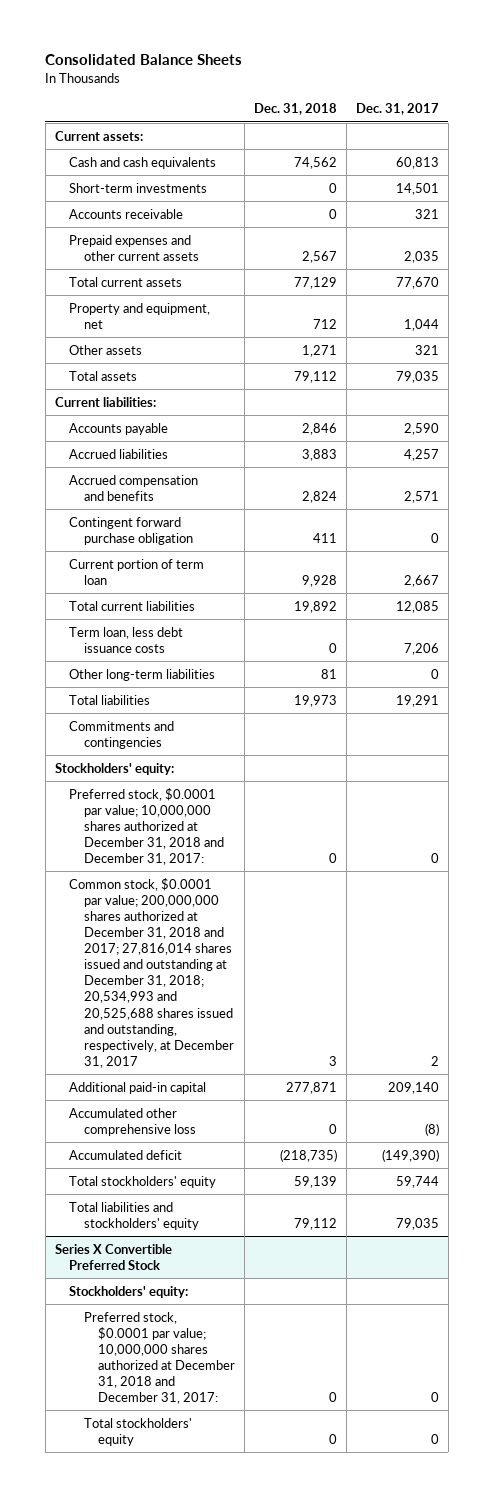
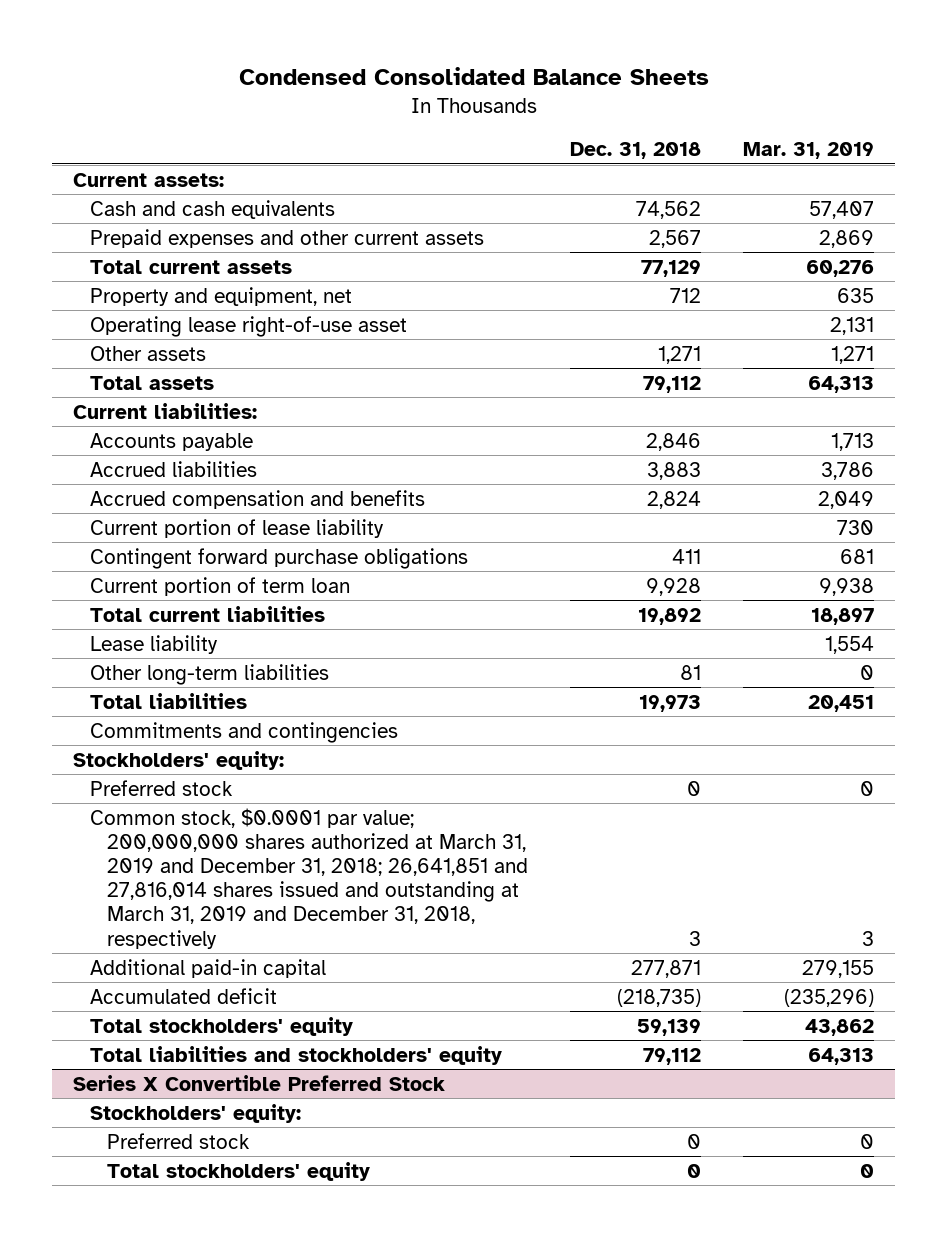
- Consolidated Balance Sheets
+ Condensed Consolidated Balance Sheets
- | Dec. 31, 2018 | Dec. 31, 2017
+ | Dec. 31, 2018 | Mar. 31, 2019
- Short-term investments | 0 | 14,501
- Accounts receivable | 0 | 321
+ Operating lease right-of-use asset | | 2,131
- Contingent forward purchase obligation | 411 | 0
+ Current portion of lease liability | | 730
+ Contingent forward purchase obligations | 411 | 681
- Term loan, less debt issuance costs | 0 | 7,206
+ Lease liability | | 1,554
- Preferred stock, $0.0001 par value; 10,000,000 shares authorized at December 31, 2018 and December 31, 2017: | 0 | 0
- Common stock, $0.0001 par value; 200,000,000 shares authorized at December 31, 2018 and 2017; 27,816,014 shares issued and outstanding at December 31, 2018; 20,534,993 and 20,525,688 shares issued and outstanding, respectively, at December 31, 2017 | 3 | 2
+ Preferred stock | 0 | 0
+ Common stock, $0.0001 par value; 200,000,000 shares authorized at March 31, 2019 and December 31, 2018; 26,641,851 and 27,816,014 shares issued and outstanding at March 31, 2019 and December 31, 2018, respectively | 3 | 3
- Accumulated other comprehensive loss | 0 | (8)
@ Series X Convertible Preferred Stock
- Preferred stock, $0.0001 par value; 10,000,000 shares authorized at December 31, 2018 and December 31, 2017: | 0 | 0
+ Preferred stock | 0 | 0

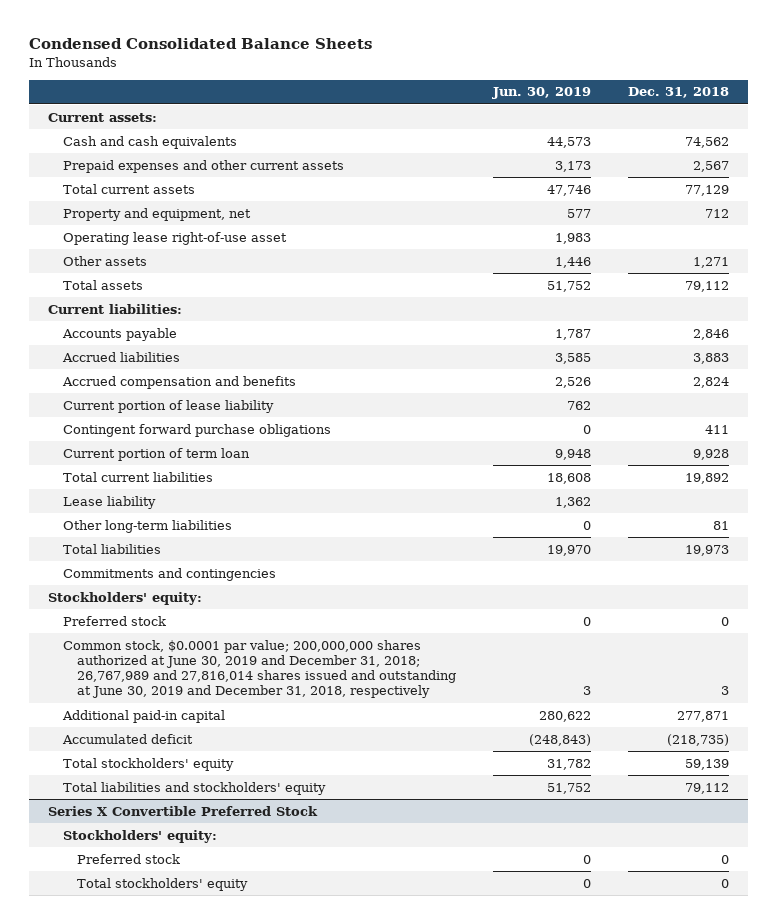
- | Dec. 31, 2018 | Mar. 31, 2019
+ | Jun. 30, 2019 | Dec. 31, 2018
- Common stock, $0.0001 par value; 200,000,000 shares authorized at March 31, 2019 and December 31, 2018; 26,641,851 and 27,816,014 shares issued and outstanding at March 31, 2019 and December 31, 2018, respectively | 3 | 3
+ Common stock, $0.0001 par value; 200,000,000 shares authorized at June 30, 2019 and December 31, 2018; 26,767,989 and 27,816,014 shares issued and outstanding at June 30, 2019 and December 31, 2018, respectively | 3 | 3

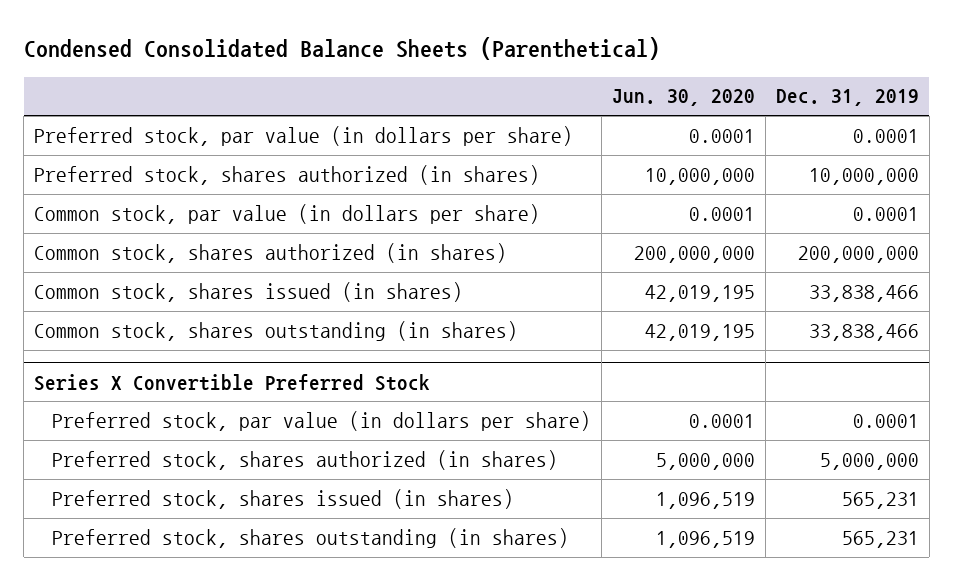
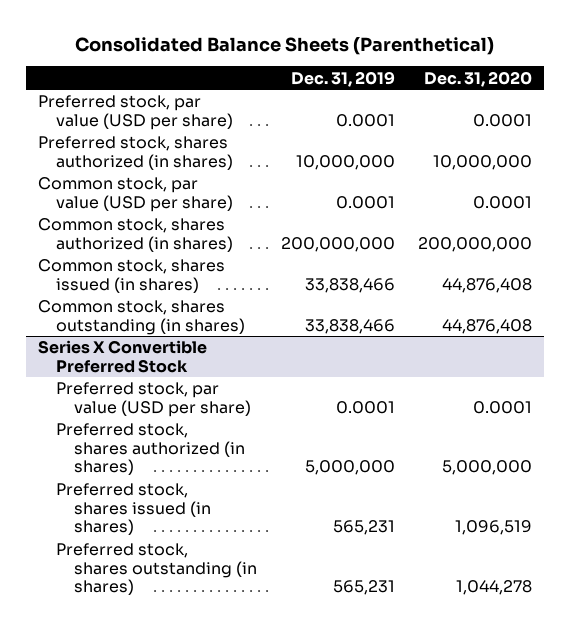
- Condensed Consolidated Balance Sheets (Parenthetical)
+ Consolidated Balance Sheets (Parenthetical)
- | Jun. 30, 2020 | Dec. 31, 2019
+ | Dec. 31, 2019 | Dec. 31, 2020
- Preferred stock, par value (in dollars per share) | 0.0001 | 0.0001
+ Preferred stock, par value (USD per share) | 0.0001 | 0.0001
- Common stock, par value (in dollars per share) | 0.0001 | 0.0001
+ Common stock, par value (USD per share) | 0.0001 | 0.0001
@ Series X Convertible Preferred Stock
- Preferred stock, par value (in dollars per share) | 0.0001 | 0.0001
+ Preferred stock, par value (USD per share) | 0.0001 | 0.0001

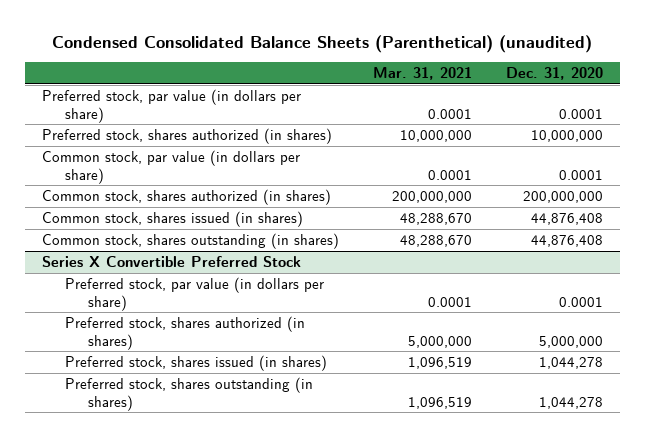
- Consolidated Balance Sheets (Parenthetical)
+ Condensed Consolidated Balance Sheets (Parenthetical) (unaudited)
- | Dec. 31, 2019 | Dec. 31, 2020
+ | Mar. 31, 2021 | Dec. 31, 2020
- Preferred stock, par value (USD per share) | 0.0001 | 0.0001
+ Preferred stock, par value (in dollars per share) | 0.0001 | 0.0001
- Common stock, par value (USD per share) | 0.0001 | 0.0001
+ Common stock, par value (in dollars per share) | 0.0001 | 0.0001
@ Series X Convertible Preferred Stock
- Preferred stock, par value (USD per share) | 0.0001 | 0.0001
+ Preferred stock, par value (in dollars per share) | 0.0001 | 0.0001
- Preferred stock, shares issued (in shares) | 565,231 | 1,096,519
+ Preferred stock, shares issued (in shares) | 1,096,519 | 1,044,278

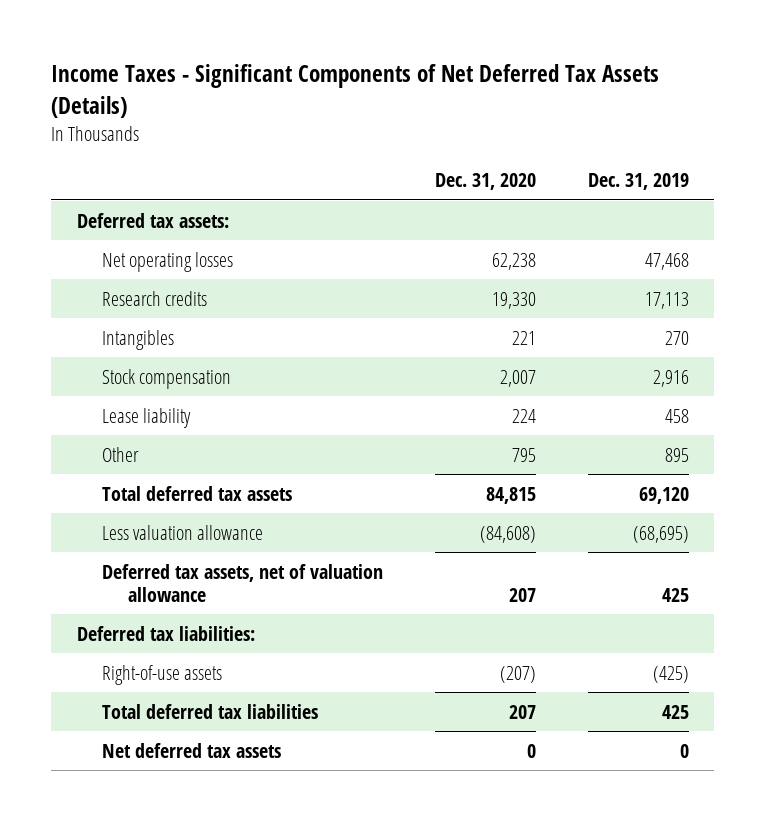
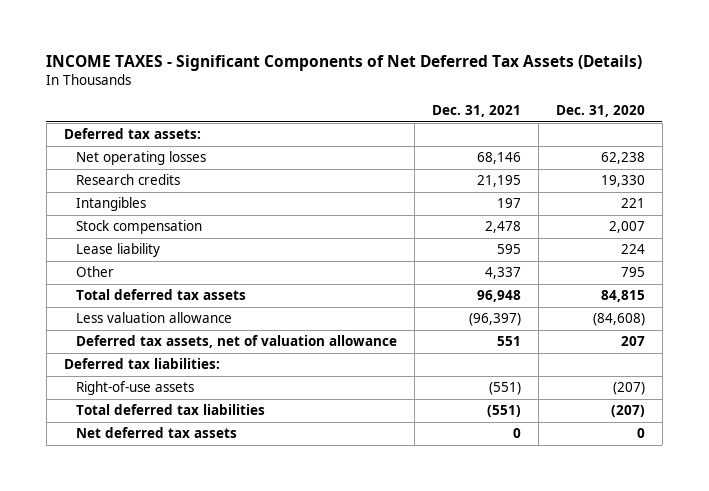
- Income Taxes - Significant Components of Net Deferred Tax Assets (Details)
+ INCOME TAXES - Significant Components of Net Deferred Tax Assets (Details)
- | Dec. 31, 2020 | Dec. 31, 2019
+ | Dec. 31, 2021 | Dec. 31, 2020
- Total deferred tax liabilities | 207 | 425
+ Total deferred tax liabilities | (551) | (207)

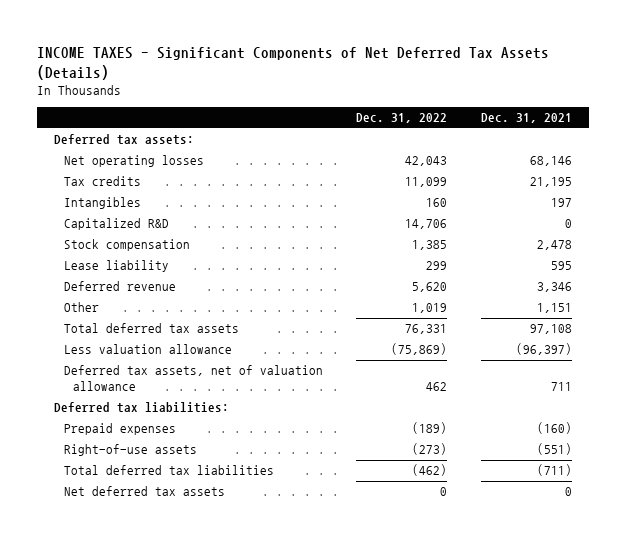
- | Dec. 31, 2021 | Dec. 31, 2020
+ | Dec. 31, 2022 | Dec. 31, 2021
- Research credits | 21,195 | 19,330
+ Tax credits | 11,099 | 21,195
+ Capitalized R&D | 14,706 | 0
- Other | 4,337 | 795
- Total deferred tax assets | 96,948 | 84,815
+ Deferred revenue | 5,620 | 3,346
+ Other | 1,019 | 1,151
+ Total deferred tax assets | 76,331 | 97,108
- Deferred tax assets, net of valuation allowance | 551 | 207
+ Deferred tax assets, net of valuation allowance | 462 | 711
+ Prepaid expenses | (189) | (160)
- Total deferred tax liabilities | (551) | (207)
+ Total deferred tax liabilities | (462) | (711)

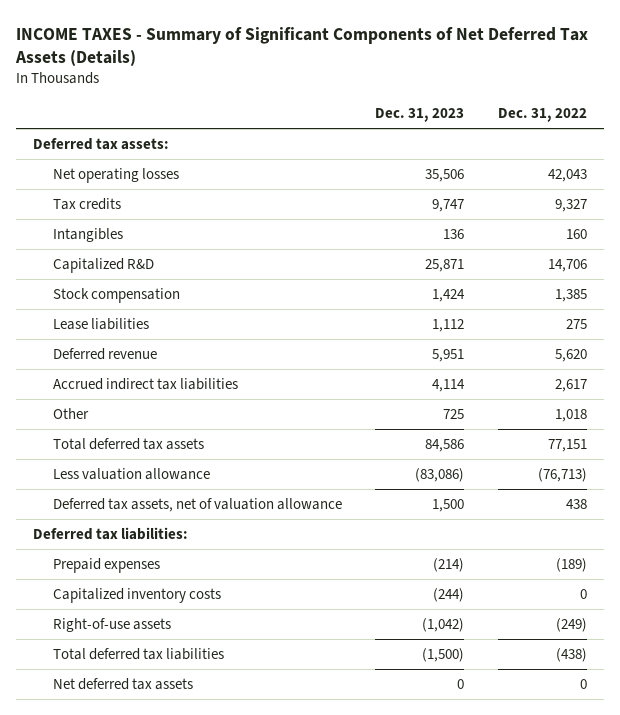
- INCOME TAXES - Significant Components of Net Deferred Tax Assets (Details)
+ INCOME TAXES - Summary of Significant Components of Net Deferred Tax Assets (Details)
- | Dec. 31, 2022 | Dec. 31, 2021
+ | Dec. 31, 2023 | Dec. 31, 2022
- Tax credits | 11,099 | 21,195
+ Tax credits | 9,747 | 9,327
- Lease liability | 299 | 595
+ Lease liabilities | 1,112 | 275
- Other | 1,019 | 1,151
- Total deferred tax assets | 76,331 | 97,108
- Less valuation allowance | (75,869) | (96,397)
- Deferred tax assets, net of valuation allowance | 462 | 711
+ Accrued indirect tax liabilities | 4,114 | 2,617
+ Other | 725 | 1,018
+ Total deferred tax assets | 84,586 | 77,151
+ Less valuation allowance | (83,086) | (76,713)
+ Deferred tax assets, net of valuation allowance | 1,500 | 438
- Right-of-use assets | (273) | (551)
- Total deferred tax liabilities | (462) | (711)
+ Capitalized inventory costs | (244) | 0
+ Right-of-use assets | (1,042) | (249)
+ Total deferred tax liabilities | (1,500) | (438)

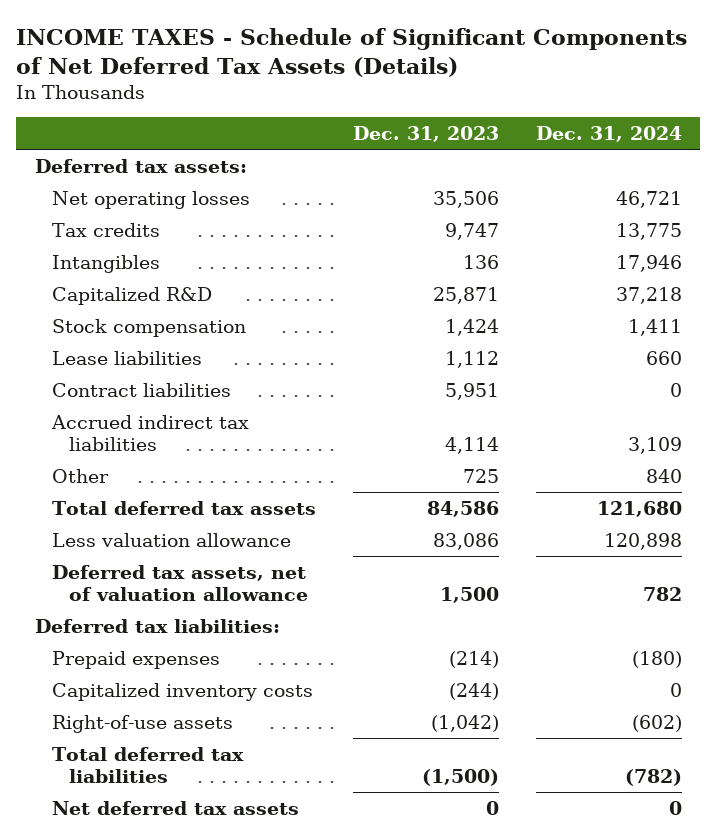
- INCOME TAXES - Summary of Significant Components of Net Deferred Tax Assets (Details)
+ INCOME TAXES - Schedule of Significant Components of Net Deferred Tax Assets (Details)
- | Dec. 31, 2023 | Dec. 31, 2022
+ | Dec. 31, 2023 | Dec. 31, 2024
- Deferred revenue | 5,951 | 5,620
+ Contract liabilities | 5,951 | 0
- Less valuation allowance | (83,086) | (76,713)
+ Less valuation allowance | 83,086 | 120,898

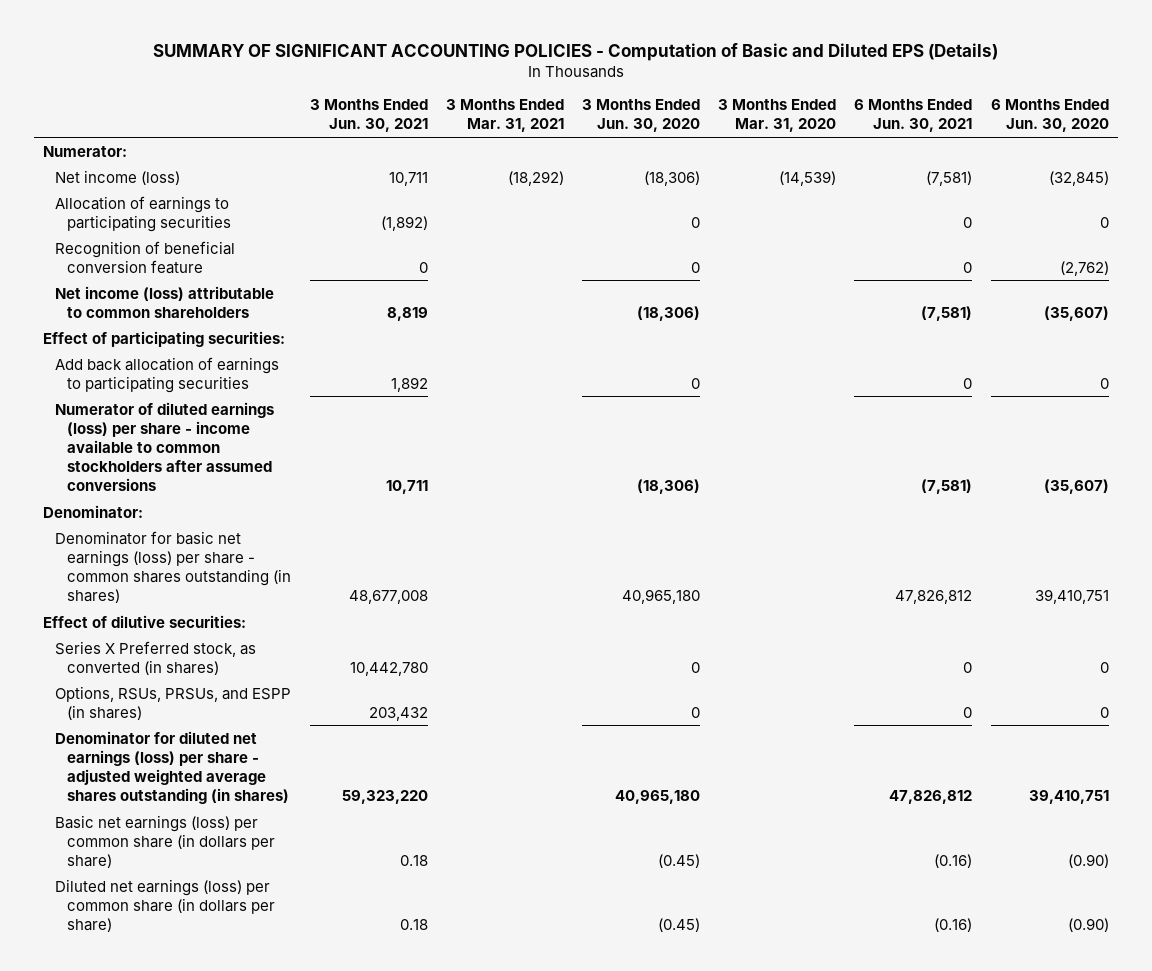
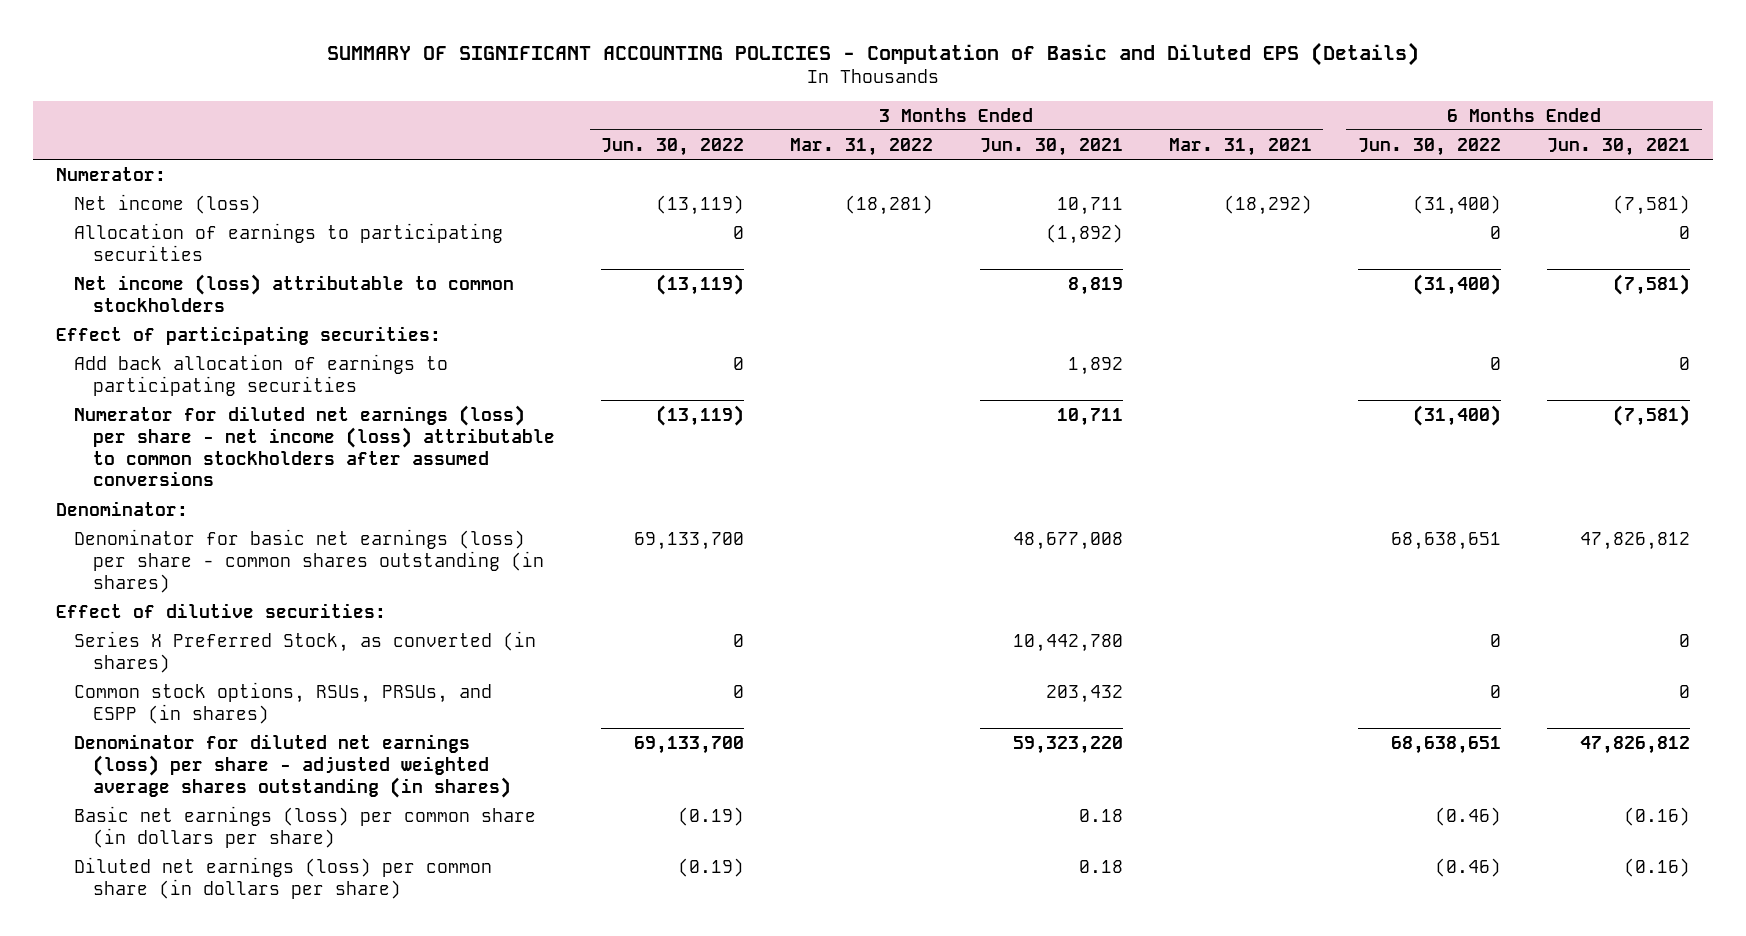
- | 3 Months Ended Jun. 30, 2021 | 3 Months Ended Mar. 31, 2021 | 3 Months Ended Jun. 30, 2020 | 3 Months Ended Mar. 31, 2020 | 6 Months Ended Jun. 30, 2021 | 6 Months Ended Jun. 30, 2020
+ | 3 Months Ended Jun. 30, 2022 | 3 Months Ended Mar. 31, 2022 | 3 Months Ended Jun. 30, 2021 | 3 Months Ended Mar. 31, 2021 | 6 Months Ended Jun. 30, 2022 | 6 Months Ended Jun. 30, 2021
- Recognition of beneficial conversion feature | 0 | | 0 | | 0 | (2,762)
- Net income (loss) attributable to common shareholders | 8,819 | | (18,306) | | (7,581) | (35,607)
+ Net income (loss) attributable to common stockholders | (13,119) | | 8,819 | | (31,400) | (7,581)
- Numerator of diluted earnings (loss) per share - income available to common stockholders after assumed conversions | 10,711 | | (18,306) | | (7,581) | (35,607)
+ Numerator for diluted net earnings (loss) per share - net income (loss) attributable to common stockholders after assumed conversions | (13,119) | | 10,711 | | (31,400) | (7,581)
- Series X Preferred stock, as converted (in shares) | 10,442,780 | | 0 | | 0 | 0
- Options, RSUs, PRSUs, and ESPP (in shares) | 203,432 | | 0 | | 0 | 0
+ Series X Preferred Stock, as converted (in shares) | 0 | | 10,442,780 | | 0 | 0
+ Common stock options, RSUs, PRSUs, and ESPP (in shares) | 0 | | 203,432 | | 0 | 0

